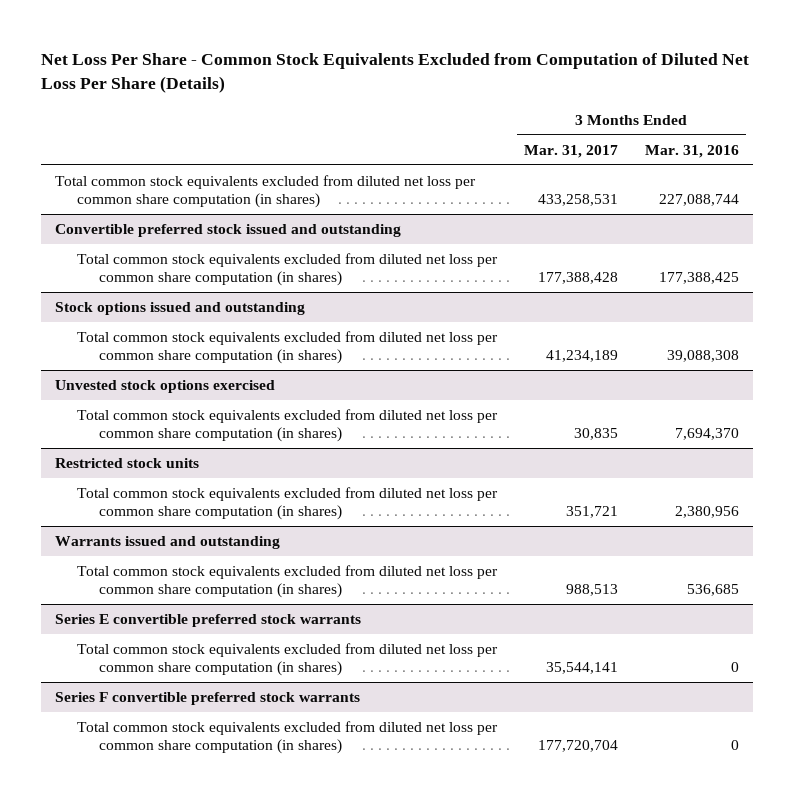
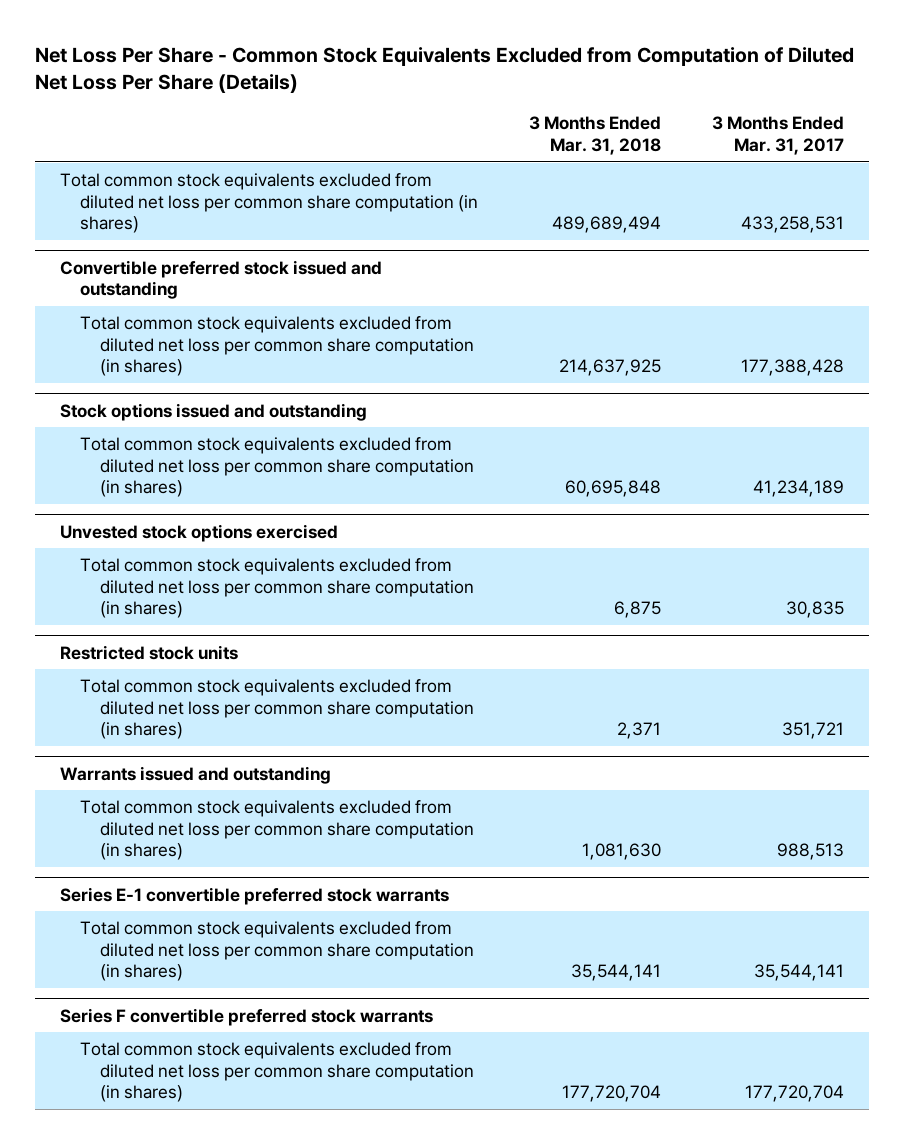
- | 3 Months Ended Mar. 31, 2017 | 3 Months Ended Mar. 31, 2016
+ | 3 Months Ended Mar. 31, 2018 | 3 Months Ended Mar. 31, 2017
- Series E convertible preferred stock warrants
+ Series E-1 convertible preferred stock warrants

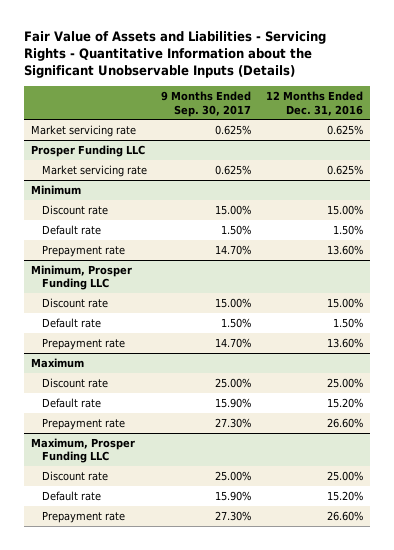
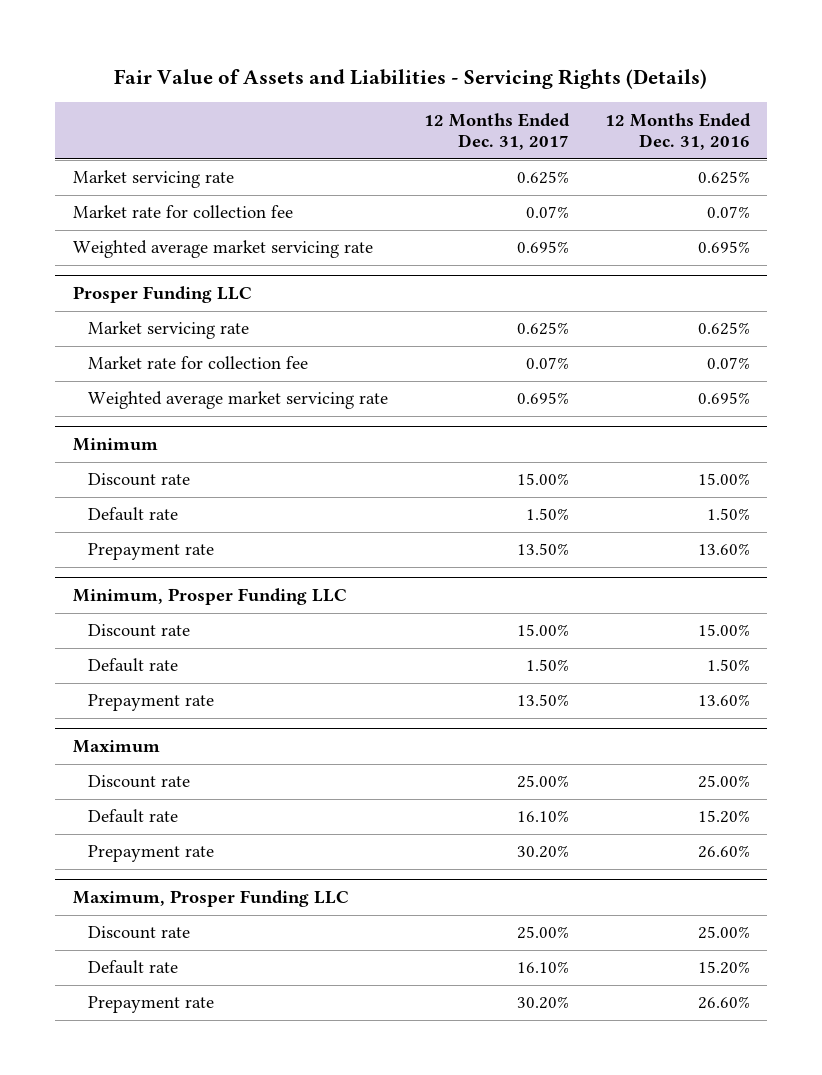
- Fair Value of Assets and Liabilities - Servicing Rights - Quantitative Information about the Significant Unobservable Inputs (Details)
+ Fair Value of Assets and Liabilities - Servicing Rights (Details)
- | 9 Months Ended Sep. 30, 2017 | 12 Months Ended Dec. 31, 2016
+ | 12 Months Ended Dec. 31, 2017 | 12 Months Ended Dec. 31, 2016
+ Market rate for collection fee | 0.07% | 0.07%
+ Weighted average market servicing rate | 0.695% | 0.695%
@ Prosper Funding LLC
+ Market rate for collection fee | 0.07% | 0.07%
+ Weighted average market servicing rate | 0.695% | 0.695%

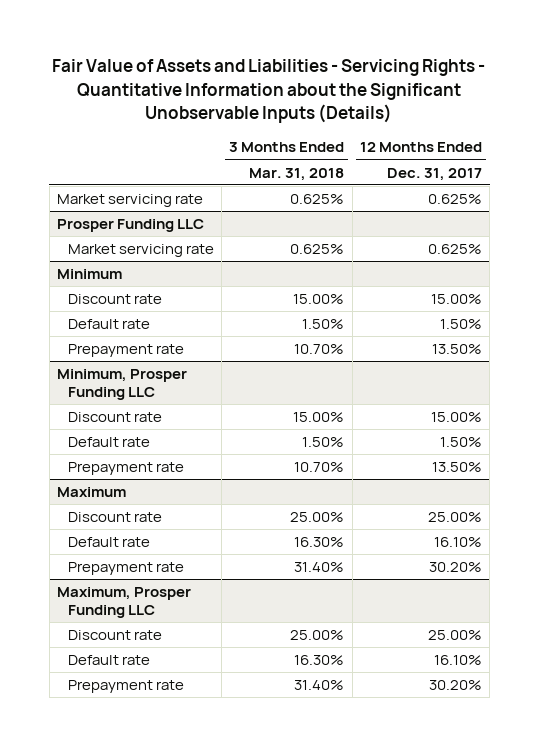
- Fair Value of Assets and Liabilities - Servicing Rights (Details)
+ Fair Value of Assets and Liabilities - Servicing Rights - Quantitative Information about the Significant Unobservable Inputs (Details)
- | 12 Months Ended Dec. 31, 2017 | 12 Months Ended Dec. 31, 2016
+ | 3 Months Ended Mar. 31, 2018 | 12 Months Ended Dec. 31, 2017
- Market rate for collection fee | 0.07% | 0.07%
- Weighted average market servicing rate | 0.695% | 0.695%
@ Prosper Funding LLC
- Market rate for collection fee | 0.07% | 0.07%
- Weighted average market servicing rate | 0.695% | 0.695%

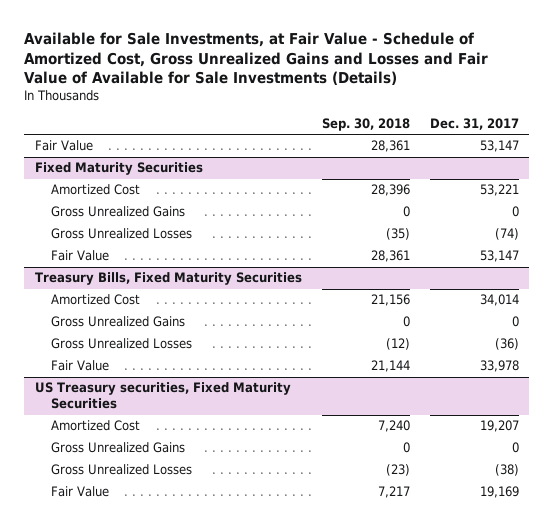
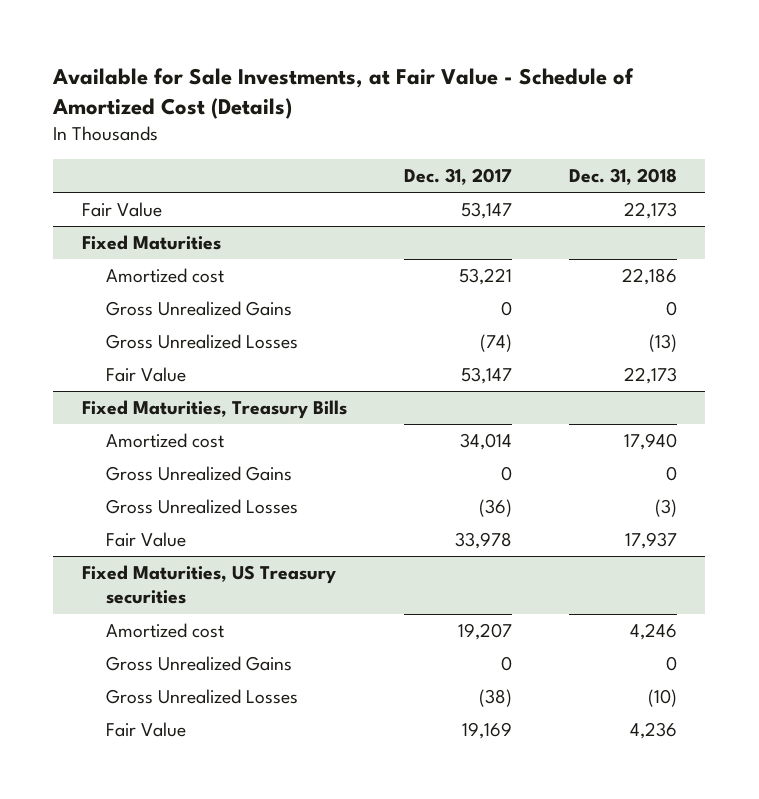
- Available for Sale Investments, at Fair Value - Schedule of Amortized Cost, Gross Unrealized Gains and Losses and Fair Value of Available for Sale Investments (Details)
+ Available for Sale Investments, at Fair Value - Schedule of Amortized Cost (Details)
- | Sep. 30, 2018 | Dec. 31, 2017
+ | Dec. 31, 2017 | Dec. 31, 2018
- Fixed Maturity Securities
- Amortized Cost | 28,396 | 53,221
+ Fixed Maturities
+ Amortized cost | 53,221 | 22,186
- Treasury Bills, Fixed Maturity Securities
- Amortized Cost | 21,156 | 34,014
+ Fixed Maturities, Treasury Bills
+ Amortized cost | 34,014 | 17,940
- US Treasury securities, Fixed Maturity Securities
- Amortized Cost | 7,240 | 19,207
+ Fixed Maturities, US Treasury securities
+ Amortized cost | 19,207 | 4,246

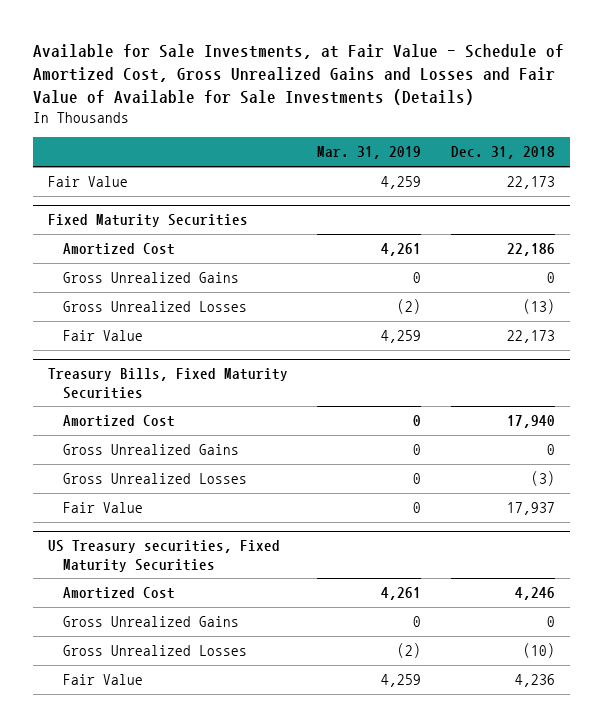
- Available for Sale Investments, at Fair Value - Schedule of Amortized Cost (Details)
+ Available for Sale Investments, at Fair Value - Schedule of Amortized Cost, Gross Unrealized Gains and Losses and Fair Value of Available for Sale Investments (Details)
- | Dec. 31, 2017 | Dec. 31, 2018
+ | Mar. 31, 2019 | Dec. 31, 2018
- Fixed Maturities
- Amortized cost | 53,221 | 22,186
+ Fixed Maturity Securities
+ Amortized Cost | 4,261 | 22,186
- Fixed Maturities, Treasury Bills
- Amortized cost | 34,014 | 17,940
+ Treasury Bills, Fixed Maturity Securities
+ Amortized Cost | 0 | 17,940
- Fixed Maturities, US Treasury securities
- Amortized cost | 19,207 | 4,246
+ US Treasury securities, Fixed Maturity Securities
+ Amortized Cost | 4,261 | 4,246

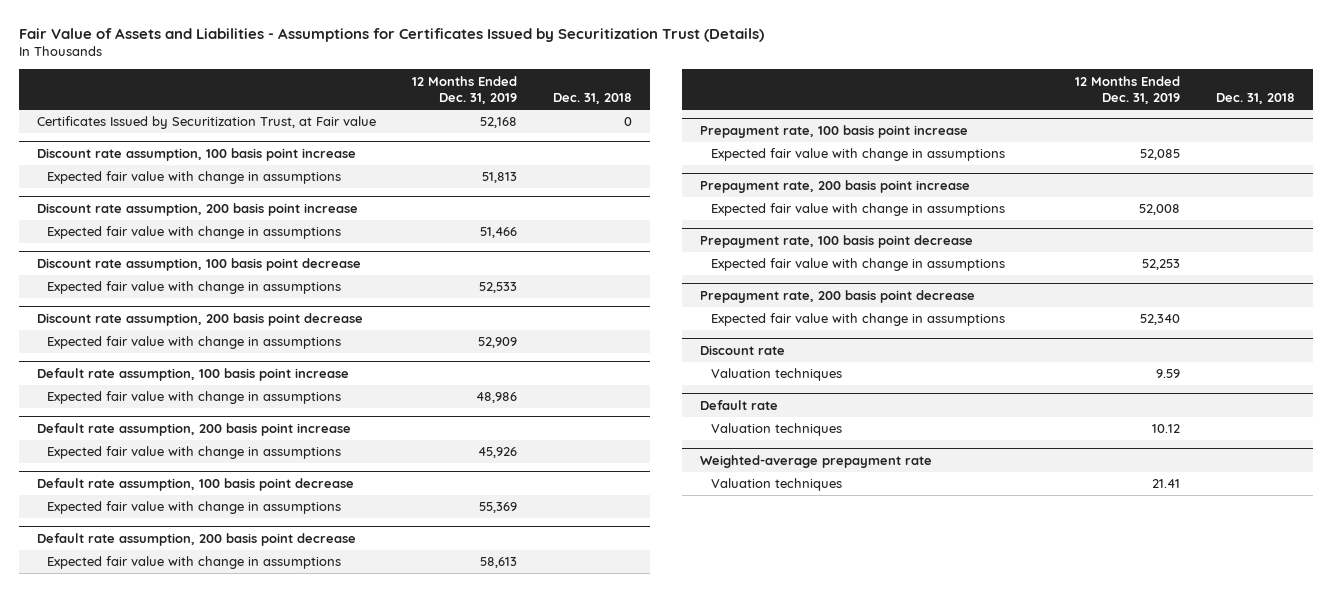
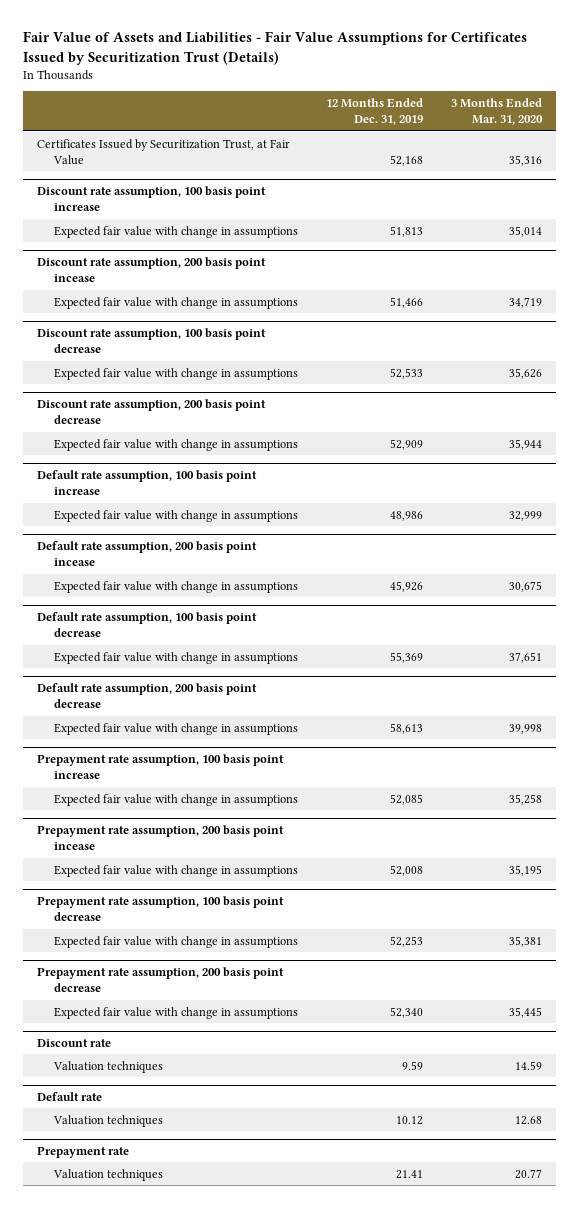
- Fair Value of Assets and Liabilities - Assumptions for Certificates Issued by Securitization Trust (Details)
+ Fair Value of Assets and Liabilities - Fair Value Assumptions for Certificates Issued by Securitization Trust (Details)
- | 12 Months Ended Dec. 31, 2019 | Dec. 31, 2018
+ | 12 Months Ended Dec. 31, 2019 | 3 Months Ended Mar. 31, 2020
- Certificates Issued by Securitization Trust, at Fair value | 52,168 | 0
+ Certificates Issued by Securitization Trust, at Fair Value | 52,168 | 35,316
- Discount rate assumption, 200 basis point increase
+ Discount rate assumption, 200 basis point incease
- Default rate assumption, 200 basis point increase
+ Default rate assumption, 200 basis point incease
- Prepayment rate, 100 basis point increase
+ Prepayment rate assumption, 100 basis point increase
- Prepayment rate, 200 basis point increase
+ Prepayment rate assumption, 200 basis point incease
- Prepayment rate, 100 basis point decrease
+ Prepayment rate assumption, 100 basis point decrease
- Prepayment rate, 200 basis point decrease
+ Prepayment rate assumption, 200 basis point decrease
- Weighted-average prepayment rate
+ Prepayment rate

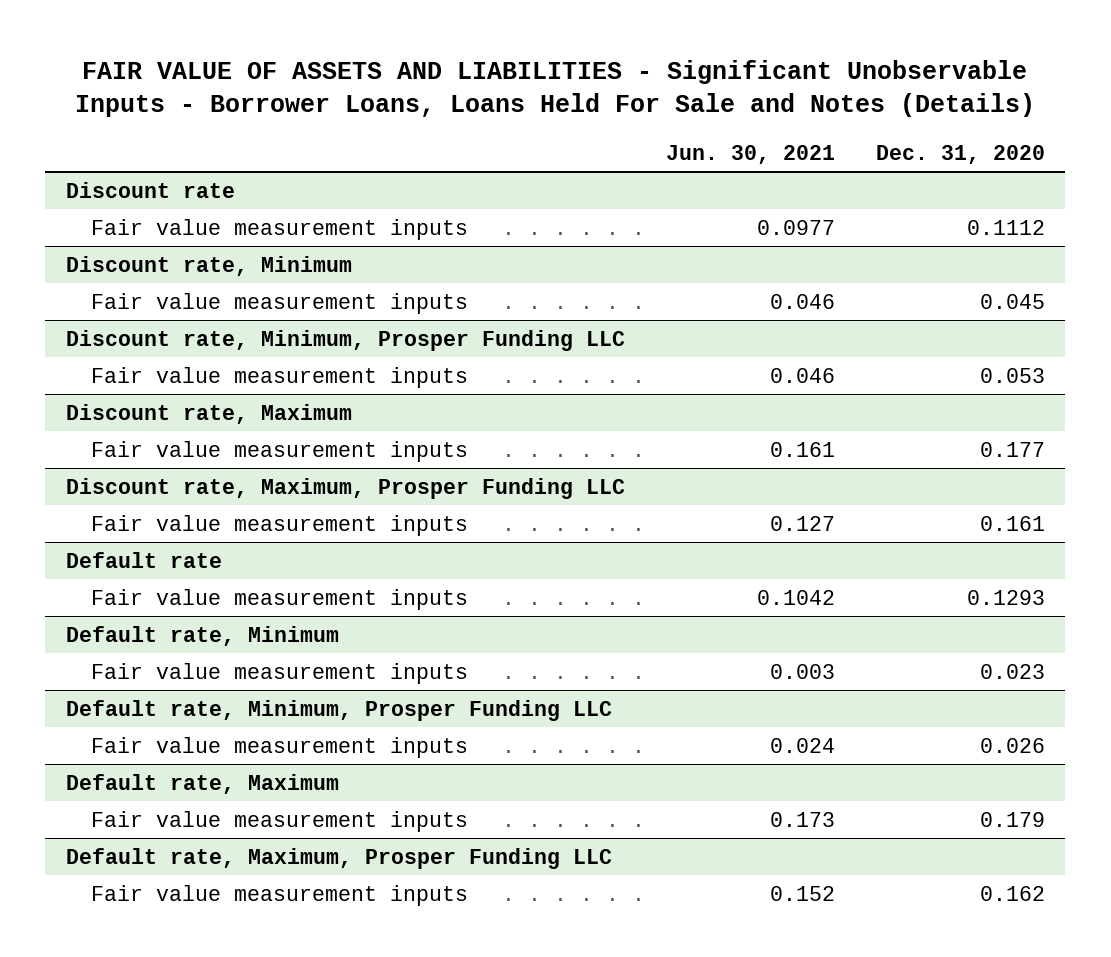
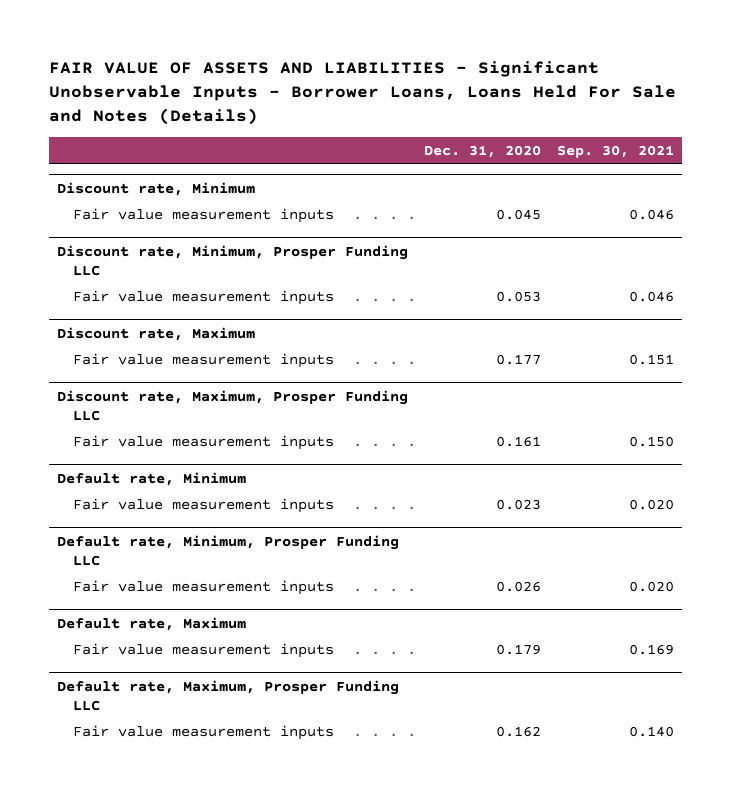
- | Jun. 30, 2021 | Dec. 31, 2020
+ | Dec. 31, 2020 | Sep. 30, 2021
- Discount rate
- Fair value measurement inputs | 0.0977 | 0.1112
- Default rate
- Fair value measurement inputs | 0.1042 | 0.1293

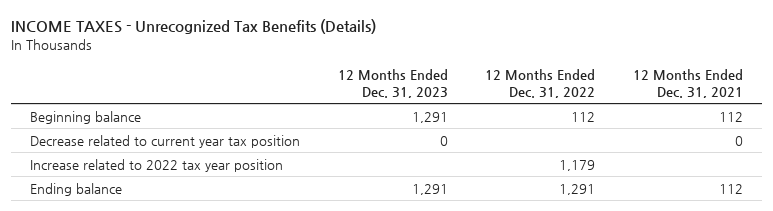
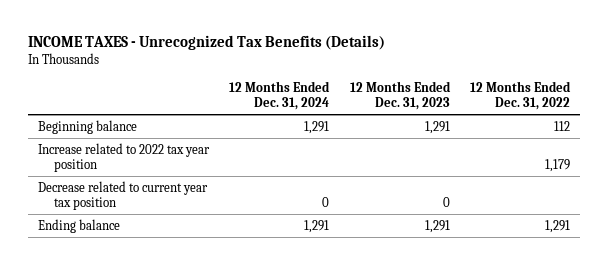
- | 12 Months Ended Dec. 31, 2023 | 12 Months Ended Dec. 31, 2022 | 12 Months Ended Dec. 31, 2021
+ | 12 Months Ended Dec. 31, 2024 | 12 Months Ended Dec. 31, 2023 | 12 Months Ended Dec. 31, 2022
moved down: Decrease related to current year tax position | 0 | 0 |

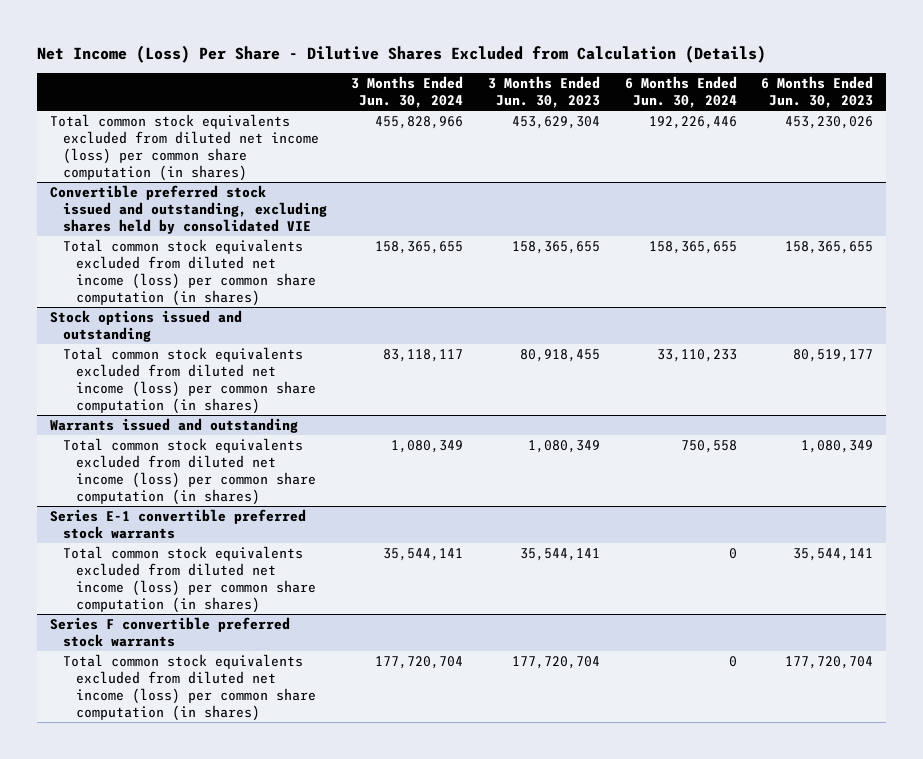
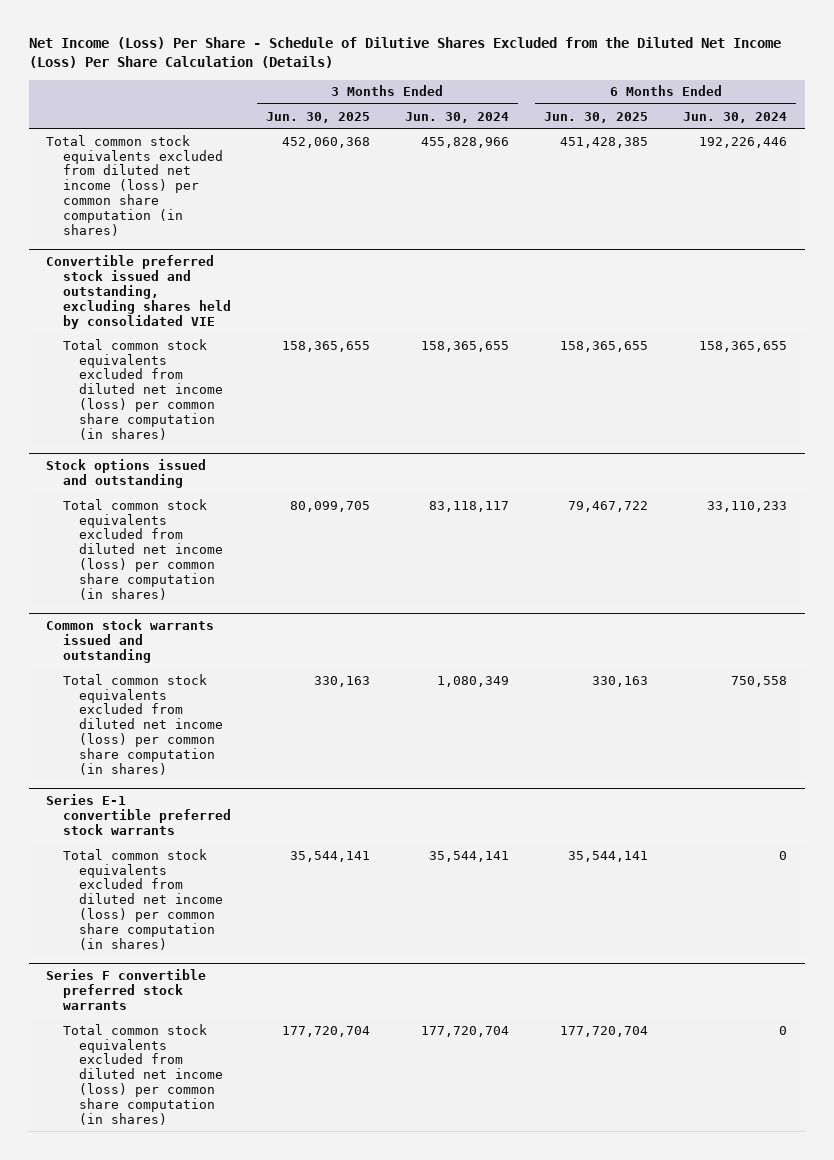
- Net Income (Loss) Per Share - Dilutive Shares Excluded from Calculation (Details)
+ Net Income (Loss) Per Share - Schedule of Dilutive Shares Excluded from the Diluted Net Income (Loss) Per Share Calculation (Details)
- | 3 Months Ended Jun. 30, 2024 | 3 Months Ended Jun. 30, 2023 | 6 Months Ended Jun. 30, 2024 | 6 Months Ended Jun. 30, 2023
+ | 3 Months Ended Jun. 30, 2025 | 3 Months Ended Jun. 30, 2024 | 6 Months Ended Jun. 30, 2025 | 6 Months Ended Jun. 30, 2024
- Warrants issued and outstanding
+ Common stock warrants issued and outstanding

